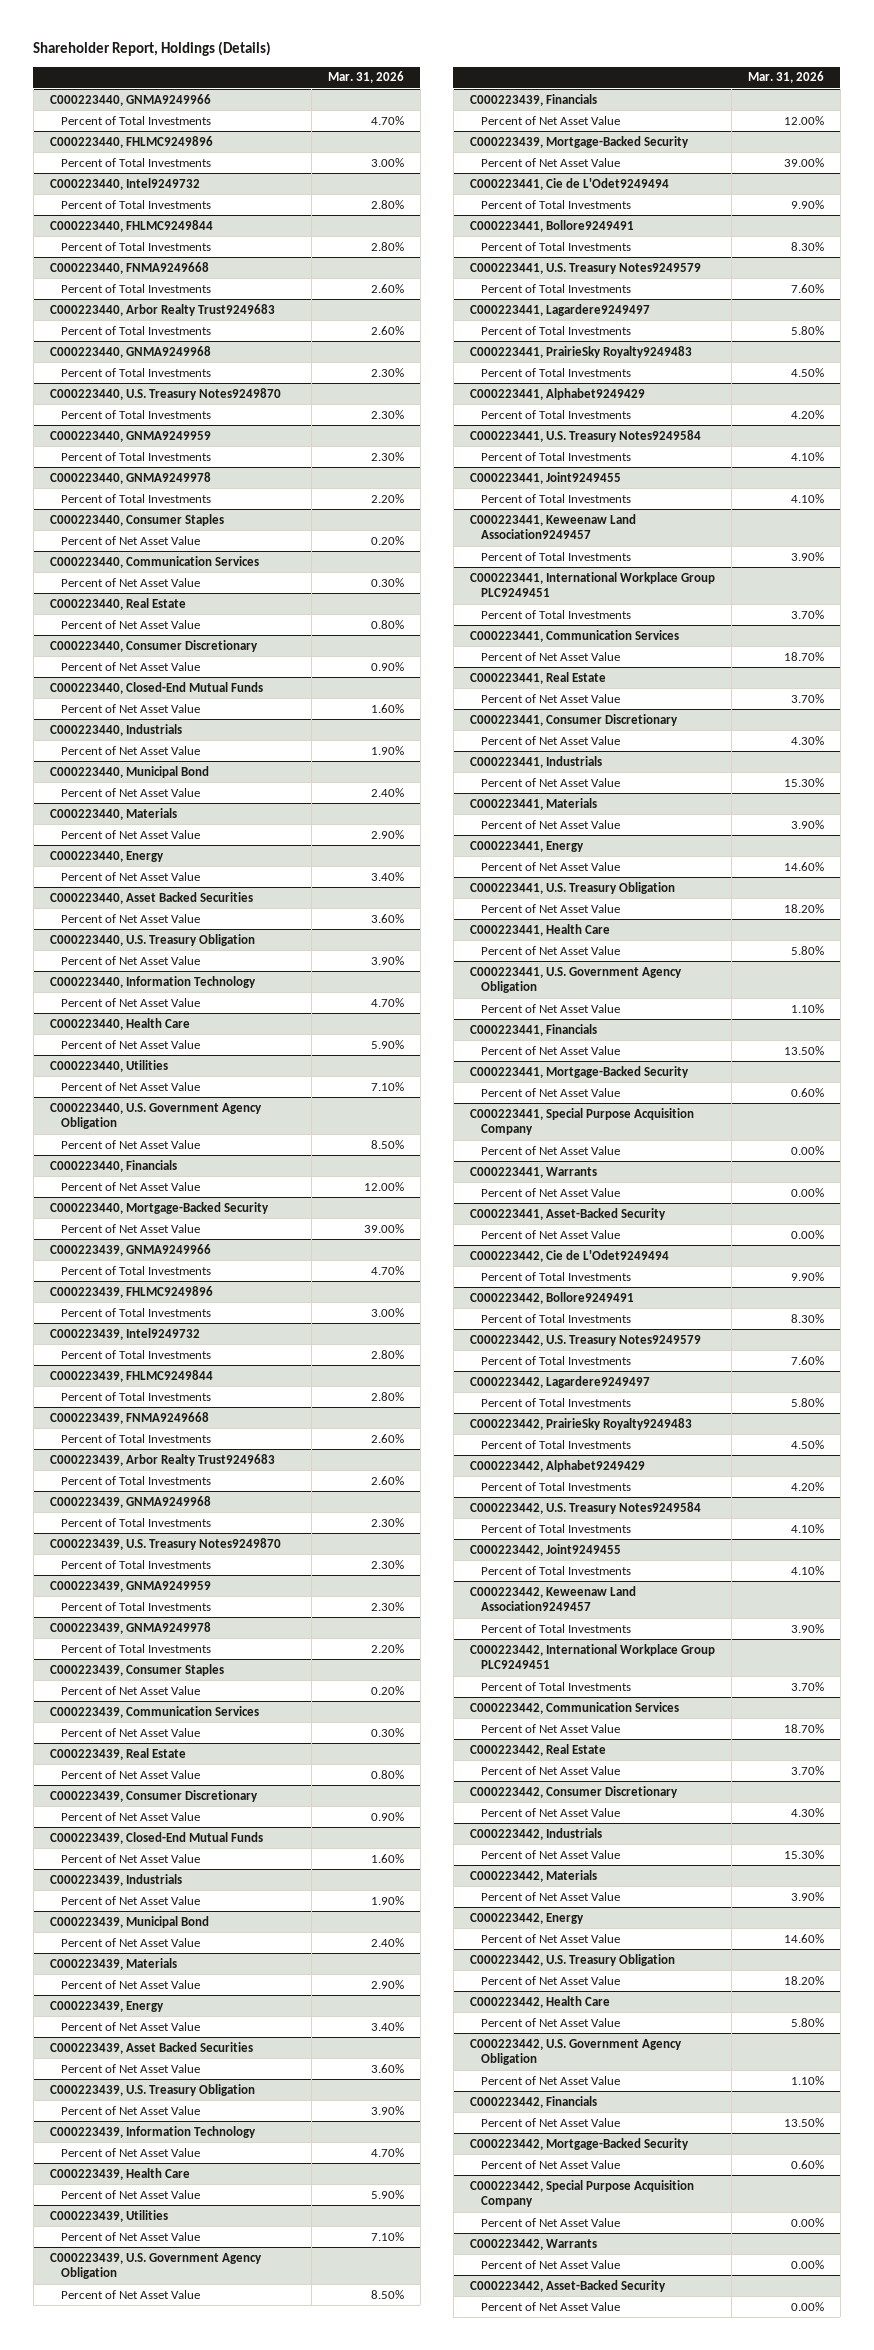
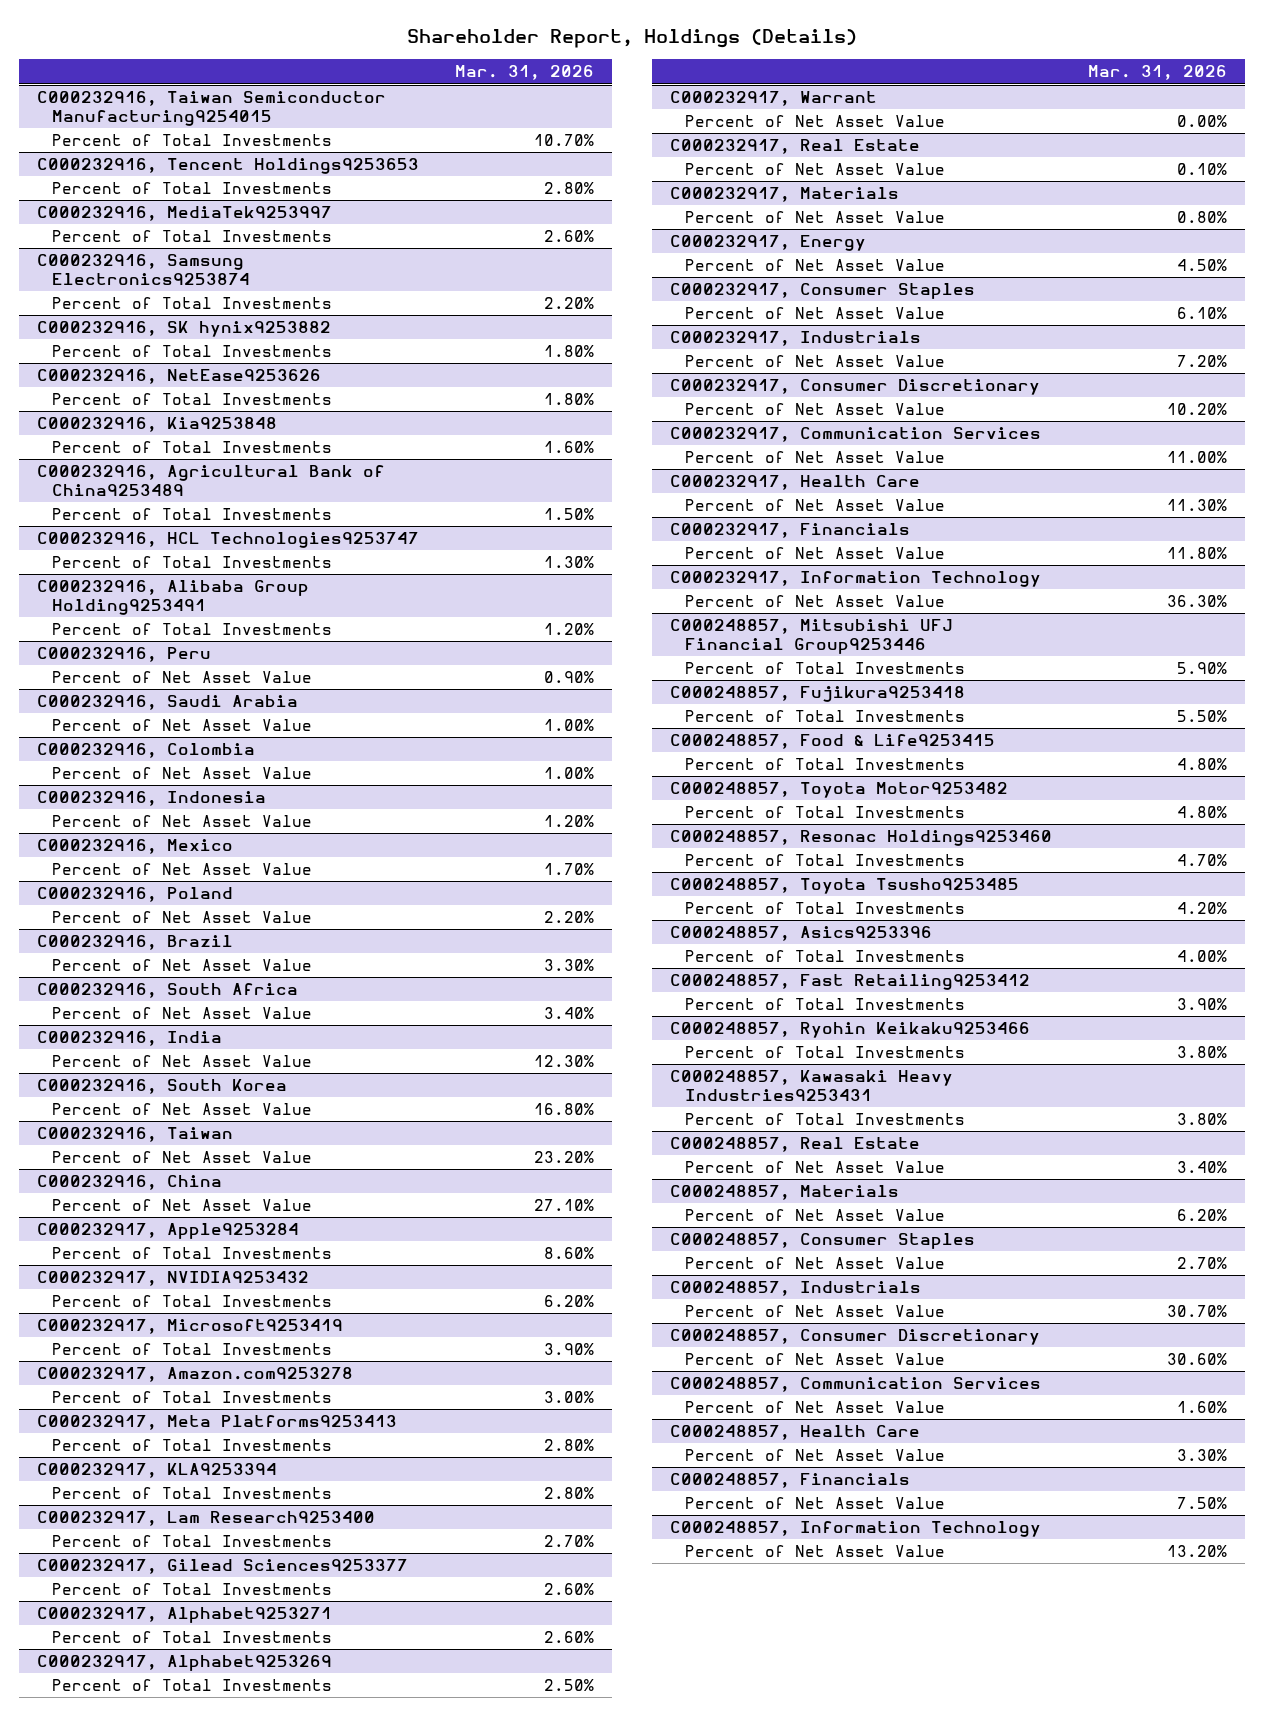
- C000223440, GNMA9249966
- Percent of Total Investments | 4.70%
- C000223440, FHLMC9249896
- Percent of Total Investments | 3.00%
- C000223440, Intel9249732
- Percent of Total Investments | 2.80%
- C000223440, FHLMC9249844
+ C000232916, Taiwan Semiconductor Manufacturing9254015
+ Percent of Total Investments | 10.70%
+ C000232916, Tencent Holdings9253653
- C000223440, FNMA9249668
- Percent of Total Investments | 2.60%
- C000223440, Arbor Realty Trust9249683
+ C000232916, MediaTek9253997
- C000223440, GNMA9249968
- Percent of Total Investments | 2.30%
- C000223440, U.S. Treasury Notes9249870
- Percent of Total Investments | 2.30%
- C000223440, GNMA9249959
- Percent of Total Investments | 2.30%
- C000223440, GNMA9249978
+ C000232916, Samsung Electronics9253874
- C000223440, Consumer Staples
- Percent of Net Asset Value | 0.20%
- C000223440, Communication Services
- Percent of Net Asset Value | 0.30%
- C000223440, Real Estate
- Percent of Net Asset Value | 0.80%
- C000223440, Consumer Discretionary
+ C000232916, SK hynix9253882
+ Percent of Total Investments | 1.80%
+ C000232916, NetEase9253626
+ Percent of Total Investments | 1.80%
+ C000232916, Kia9253848
+ Percent of Total Investments | 1.60%
+ C000232916, Agricultural Bank of China9253489
+ Percent of Total Investments | 1.50%
+ C000232916, HCL Technologies9253747
+ Percent of Total Investments | 1.30%
+ C000232916, Alibaba Group Holding9253491
+ Percent of Total Investments | 1.20%
+ C000232916, Peru
- C000223440, Closed-End Mutual Funds
- Percent of Net Asset Value | 1.60%
- C000223440, Industrials
- Percent of Net Asset Value | 1.90%
- C000223440, Municipal Bond
- Percent of Net Asset Value | 2.40%
- C000223440, Materials
- Percent of Net Asset Value | 2.90%
- C000223440, Energy
+ C000232916, Saudi Arabia
+ Percent of Net Asset Value | 1.00%
+ C000232916, Colombia
+ Percent of Net Asset Value | 1.00%
+ C000232916, Indonesia
+ Percent of Net Asset Value | 1.20%
+ C000232916, Mexico
+ Percent of Net Asset Value | 1.70%
+ C000232916, Poland
+ Percent of Net Asset Value | 2.20%
+ C000232916, Brazil
+ Percent of Net Asset Value | 3.30%
+ C000232916, South Africa
- C000223440, Asset Backed Securities
- Percent of Net Asset Value | 3.60%
- C000223440, U.S. Treasury Obligation
- Percent of Net Asset Value | 3.90%
- C000223440, Information Technology
- Percent of Net Asset Value | 4.70%
- C000223440, Health Care
- Percent of Net Asset Value | 5.90%
- C000223440, Utilities
- Percent of Net Asset Value | 7.10%
- C000223440, U.S. Government Agency Obligation
- Percent of Net Asset Value | 8.50%
- C000223440, Financials
- Percent of Net Asset Value | 12.00%
- C000223440, Mortgage-Backed Security
- Percent of Net Asset Value | 39.00%
- C000223439, GNMA9249966
- Percent of Total Investments | 4.70%
- C000223439, FHLMC9249896
+ C000232916, India
+ Percent of Net Asset Value | 12.30%
+ C000232916, South Korea
+ Percent of Net Asset Value | 16.80%
+ C000232916, Taiwan
+ Percent of Net Asset Value | 23.20%
+ C000232916, China
+ Percent of Net Asset Value | 27.10%
+ C000232917, Apple9253284
+ Percent of Total Investments | 8.60%
+ C000232917, NVIDIA9253432
+ Percent of Total Investments | 6.20%
+ C000232917, Microsoft9253419
+ Percent of Total Investments | 3.90%
+ C000232917, Amazon.com9253278
- C000223439, Intel9249732
+ C000232917, Meta Platforms9253413
- C000223439, FHLMC9249844
+ C000232917, KLA9253394
- C000223439, FNMA9249668
+ C000232917, Lam Research9253400
+ Percent of Total Investments | 2.70%
+ C000232917, Gilead Sciences9253377
- C000223439, Arbor Realty Trust9249683
+ C000232917, Alphabet9253271
- C000223439, GNMA9249968
- Percent of Total Investments | 2.30%
- C000223439, U.S. Treasury Notes9249870
- Percent of Total Investments | 2.30%
- C000223439, GNMA9249959
- Percent of Total Investments | 2.30%
- C000223439, GNMA9249978
- Percent of Total Investments | 2.20%
- C000223439, Consumer Staples
- Percent of Net Asset Value | 0.20%
- C000223439, Communication Services
- Percent of Net Asset Value | 0.30%
- C000223439, Real Estate
- Percent of Net Asset Value | 0.80%
- C000223439, Consumer Discretionary
- Percent of Net Asset Value | 0.90%
- C000223439, Closed-End Mutual Funds
- Percent of Net Asset Value | 1.60%
- C000223439, Industrials
- Percent of Net Asset Value | 1.90%
- C000223439, Municipal Bond
- Percent of Net Asset Value | 2.40%
- C000223439, Materials
- Percent of Net Asset Value | 2.90%
- C000223439, Energy
- Percent of Net Asset Value | 3.40%
- C000223439, Asset Backed Securities
- Percent of Net Asset Value | 3.60%
- C000223439, U.S. Treasury Obligation
- Percent of Net Asset Value | 3.90%
- C000223439, Information Technology
- Percent of Net Asset Value | 4.70%
- C000223439, Health Care
- Percent of Net Asset Value | 5.90%
- C000223439, Utilities
- Percent of Net Asset Value | 7.10%
- C000223439, U.S. Government Agency Obligation
- Percent of Net Asset Value | 8.50%
- C000223439, Financials
- Percent of Net Asset Value | 12.00%
- C000223439, Mortgage-Backed Security
- Percent of Net Asset Value | 39.00%
- C000223441, Cie de L'Odet9249494
- Percent of Total Investments | 9.90%
- C000223441, Bollore9249491
- Percent of Total Investments | 8.30%
- C000223441, U.S. Treasury Notes9249579
- Percent of Total Investments | 7.60%
- C000223441, Lagardere9249497
- Percent of Total Investments | 5.80%
- C000223441, PrairieSky Royalty9249483
- Percent of Total Investments | 4.50%
- C000223441, Alphabet9249429
- Percent of Total Investments | 4.20%
- C000223441, U.S. Treasury Notes9249584
- Percent of Total Investments | 4.10%
- C000223441, Joint9249455
- Percent of Total Investments | 4.10%
- C000223441, Keweenaw Land Association9249457
- Percent of Total Investments | 3.90%
- C000223441, International Workplace Group PLC9249451
- Percent of Total Investments | 3.70%
- C000223441, Communication Services
- Percent of Net Asset Value | 18.70%
- C000223441, Real Estate
- Percent of Net Asset Value | 3.70%
- C000223441, Consumer Discretionary
- Percent of Net Asset Value | 4.30%
- C000223441, Industrials
- Percent of Net Asset Value | 15.30%
- C000223441, Materials
- Percent of Net Asset Value | 3.90%
- C000223441, Energy
- Percent of Net Asset Value | 14.60%
- C000223441, U.S. Treasury Obligation
- Percent of Net Asset Value | 18.20%
- C000223441, Health Care
- Percent of Net Asset Value | 5.80%
- C000223441, U.S. Government Agency Obligation
- Percent of Net Asset Value | 1.10%
- C000223441, Financials
- Percent of Net Asset Value | 13.50%
- C000223441, Mortgage-Backed Security
- Percent of Net Asset Value | 0.60%
- C000223441, Special Purpose Acquisition Company
- Percent of Net Asset Value | 0.00%
- C000223441, Warrants
- Percent of Net Asset Value | 0.00%
- C000223441, Asset-Backed Security
+ C000232917, Alphabet9253269
+ Percent of Total Investments | 2.50%
+ C000232917, Warrant
- C000223442, Cie de L'Odet9249494
- Percent of Total Investments | 9.90%
- C000223442, Bollore9249491
- Percent of Total Investments | 8.30%
- C000223442, U.S. Treasury Notes9249579
- Percent of Total Investments | 7.60%
- C000223442, Lagardere9249497
- Percent of Total Investments | 5.80%
- C000223442, PrairieSky Royalty9249483
- Percent of Total Investments | 4.50%
- C000223442, Alphabet9249429
+ C000232917, Real Estate
+ Percent of Net Asset Value | 0.10%
+ C000232917, Materials
+ Percent of Net Asset Value | 0.80%
+ C000232917, Energy
+ Percent of Net Asset Value | 4.50%
+ C000232917, Consumer Staples
+ Percent of Net Asset Value | 6.10%
+ C000232917, Industrials
+ Percent of Net Asset Value | 7.20%
+ C000232917, Consumer Discretionary
+ Percent of Net Asset Value | 10.20%
+ C000232917, Communication Services
+ Percent of Net Asset Value | 11.00%
+ C000232917, Health Care
+ Percent of Net Asset Value | 11.30%
+ C000232917, Financials
+ Percent of Net Asset Value | 11.80%
+ C000232917, Information Technology
+ Percent of Net Asset Value | 36.30%
+ C000248857, Mitsubishi UFJ Financial Group9253446
+ Percent of Total Investments | 5.90%
+ C000248857, Fujikura9253418
+ Percent of Total Investments | 5.50%
+ C000248857, Food & Life9253415
+ Percent of Total Investments | 4.80%
+ C000248857, Toyota Motor9253482
+ Percent of Total Investments | 4.80%
+ C000248857, Resonac Holdings9253460
+ Percent of Total Investments | 4.70%
+ C000248857, Toyota Tsusho9253485
- C000223442, U.S. Treasury Notes9249584
- Percent of Total Investments | 4.10%
- C000223442, Joint9249455
- Percent of Total Investments | 4.10%
- C000223442, Keweenaw Land Association9249457
+ C000248857, Asics9253396
+ Percent of Total Investments | 4.00%
+ C000248857, Fast Retailing9253412
- C000223442, International Workplace Group PLC9249451
- Percent of Total Investments | 3.70%
- C000223442, Communication Services
- Percent of Net Asset Value | 18.70%
- C000223442, Real Estate
- Percent of Net Asset Value | 3.70%
- C000223442, Consumer Discretionary
- Percent of Net Asset Value | 4.30%
- C000223442, Industrials
- Percent of Net Asset Value | 15.30%
- C000223442, Materials
- Percent of Net Asset Value | 3.90%
- C000223442, Energy
- Percent of Net Asset Value | 14.60%
- C000223442, U.S. Treasury Obligation
- Percent of Net Asset Value | 18.20%
- C000223442, Health Care
- Percent of Net Asset Value | 5.80%
- C000223442, U.S. Government Agency Obligation
- Percent of Net Asset Value | 1.10%
- C000223442, Financials
- Percent of Net Asset Value | 13.50%
- C000223442, Mortgage-Backed Security
- Percent of Net Asset Value | 0.60%
- C000223442, Special Purpose Acquisition Company
- Percent of Net Asset Value | 0.00%
- C000223442, Warrants
- Percent of Net Asset Value | 0.00%
- C000223442, Asset-Backed Security
- Percent of Net Asset Value | 0.00%
+ C000248857, Ryohin Keikaku9253466
+ Percent of Total Investments | 3.80%
+ C000248857, Kawasaki Heavy Industries9253431
+ Percent of Total Investments | 3.80%
+ C000248857, Real Estate
+ Percent of Net Asset Value | 3.40%
+ C000248857, Materials
+ Percent of Net Asset Value | 6.20%
+ C000248857, Consumer Staples
+ Percent of Net Asset Value | 2.70%
+ C000248857, Industrials
+ Percent of Net Asset Value | 30.70%
+ C000248857, Consumer Discretionary
+ Percent of Net Asset Value | 30.60%
+ C000248857, Communication Services
+ Percent of Net Asset Value | 1.60%
+ C000248857, Health Care
+ Percent of Net Asset Value | 3.30%
+ C000248857, Financials
+ Percent of Net Asset Value | 7.50%
+ C000248857, Information Technology
+ Percent of Net Asset Value | 13.20%

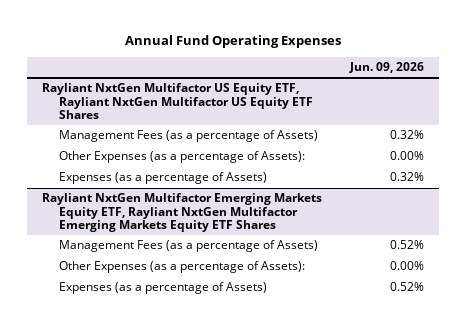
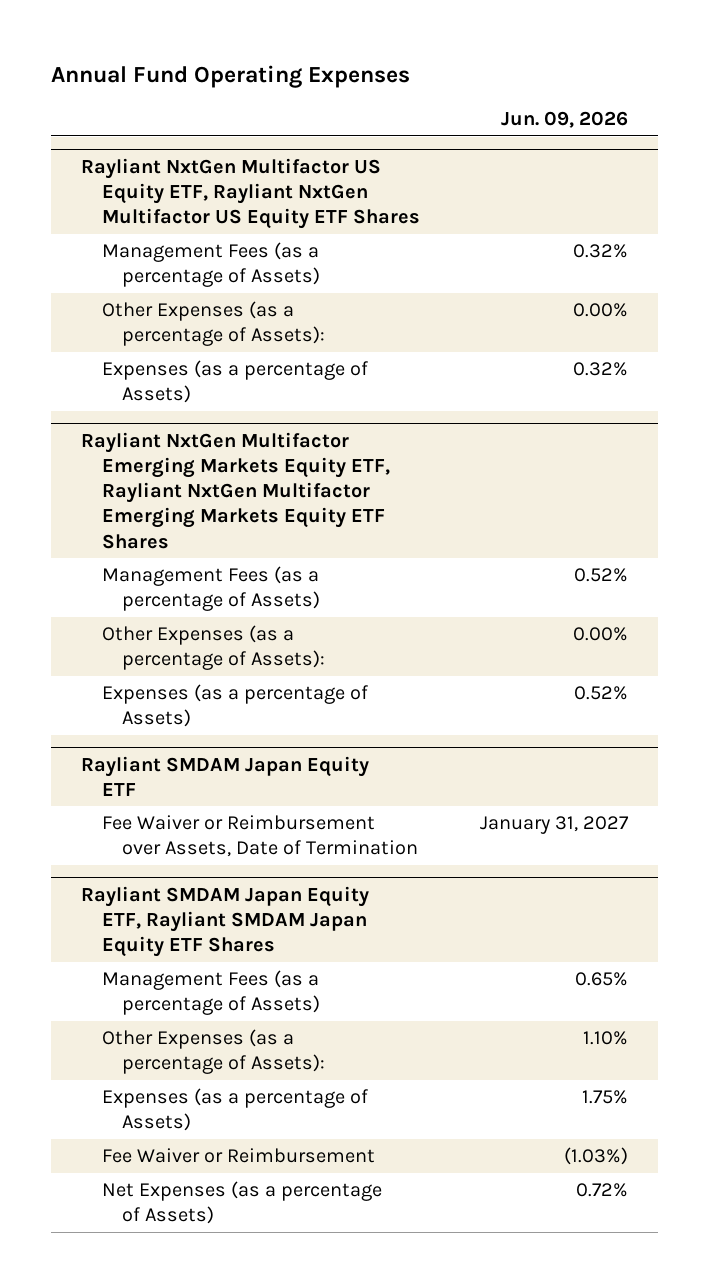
+ Rayliant SMDAM Japan Equity ETF
+ Fee Waiver or Reimbursement over Assets, Date of Termination | January 31, 2027
+ Rayliant SMDAM Japan Equity ETF, Rayliant SMDAM Japan Equity ETF Shares
+ Management Fees (as a percentage of Assets) | 0.65%
+ Other Expenses (as a percentage of Assets): | 1.10%
+ Expenses (as a percentage of Assets) | 1.75%
+ Fee Waiver or Reimbursement | (1.03%)
+ Net Expenses (as a percentage of Assets) | 0.72%

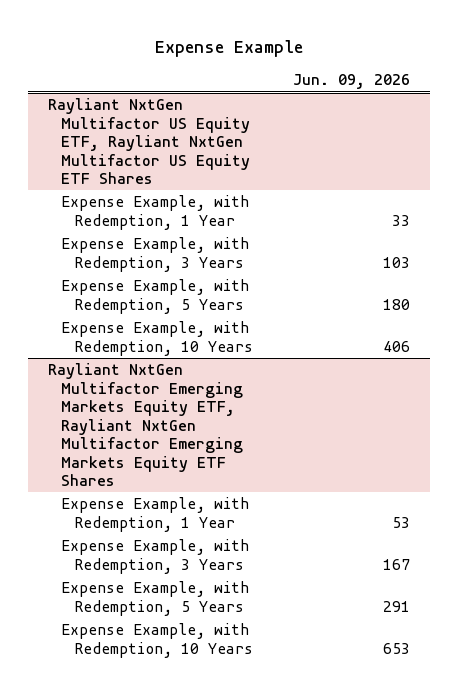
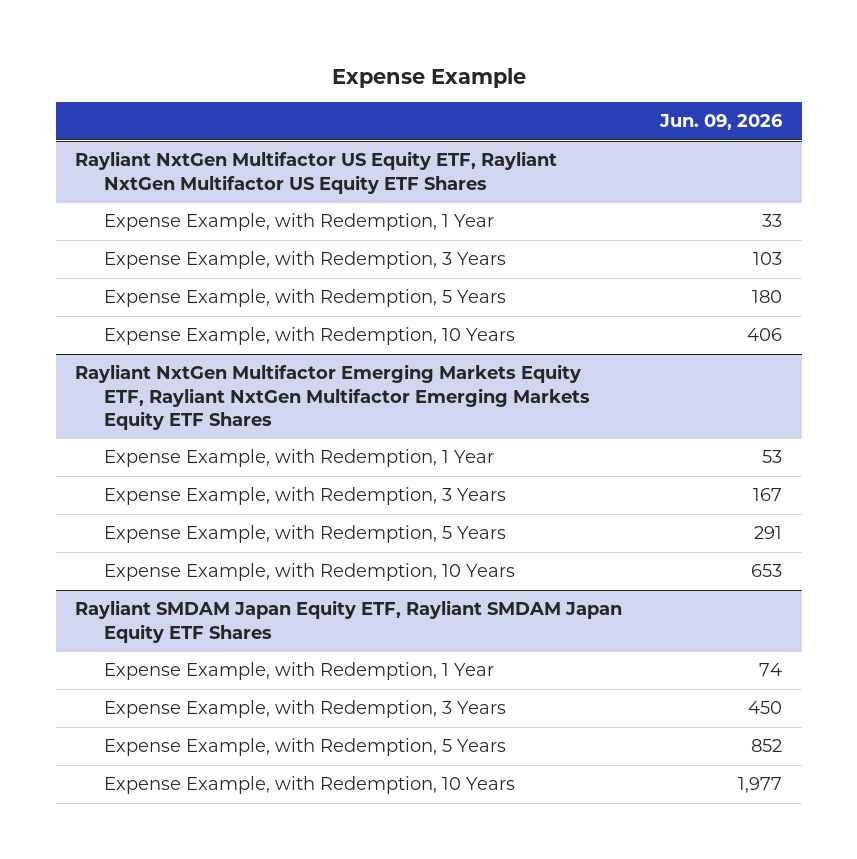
+ Rayliant SMDAM Japan Equity ETF, Rayliant SMDAM Japan Equity ETF Shares
+ Expense Example, with Redemption, 1 Year | 74
+ Expense Example, with Redemption, 3 Years | 450
+ Expense Example, with Redemption, 5 Years | 852
+ Expense Example, with Redemption, 10 Years | 1,977

